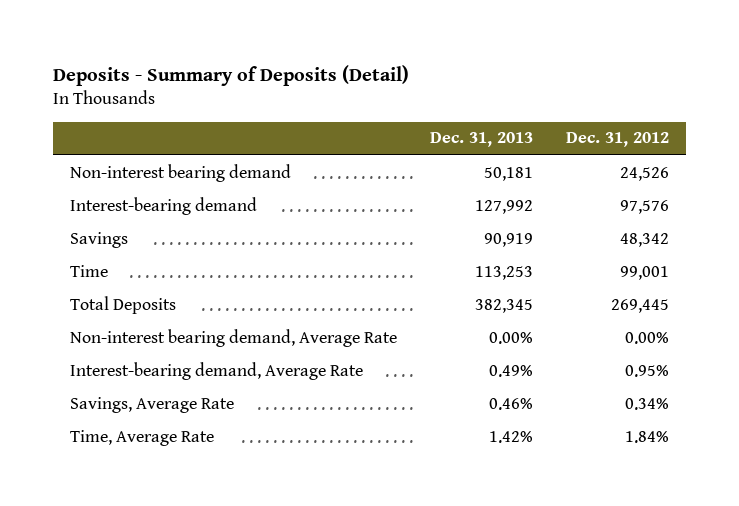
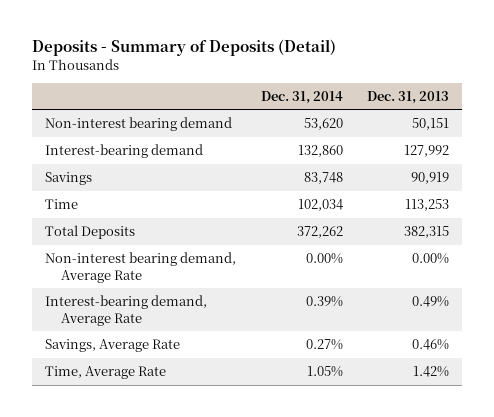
- | Dec. 31, 2013 | Dec. 31, 2012
+ | Dec. 31, 2014 | Dec. 31, 2013
- Non-interest bearing demand | 50,181 | 24,526
+ Non-interest bearing demand | 53,620 | 50,151
- Total Deposits | 382,345 | 269,445
+ Total Deposits | 372,262 | 382,315

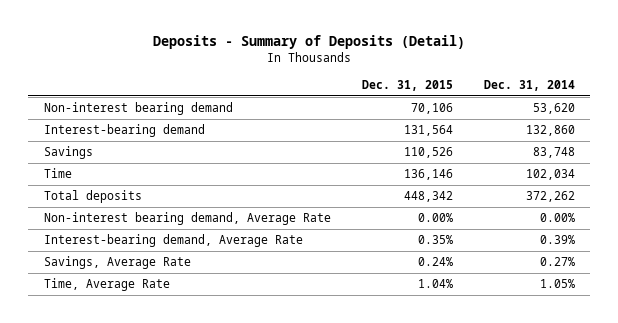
- | Dec. 31, 2014 | Dec. 31, 2013
+ | Dec. 31, 2015 | Dec. 31, 2014
- Total Deposits | 372,262 | 382,315
+ Total deposits | 448,342 | 372,262

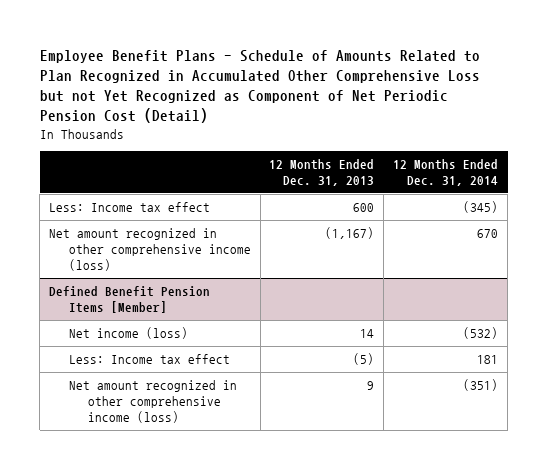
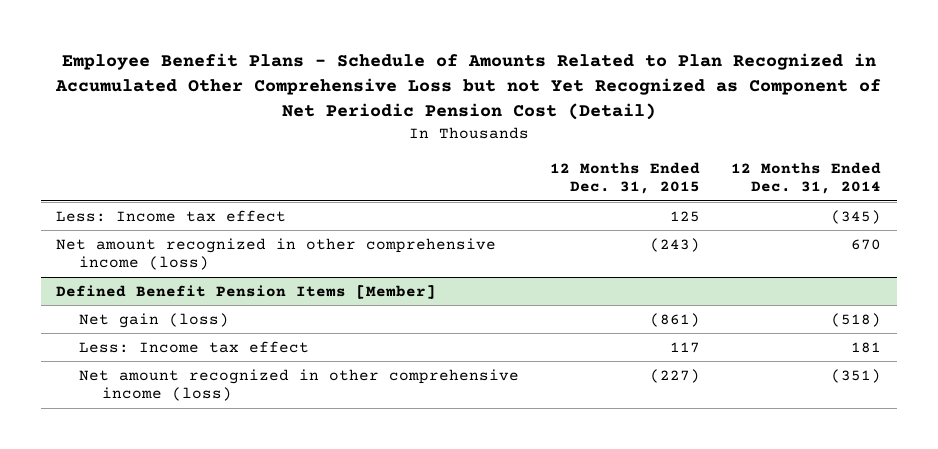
- | 12 Months Ended Dec. 31, 2013 | 12 Months Ended Dec. 31, 2014
+ | 12 Months Ended Dec. 31, 2015 | 12 Months Ended Dec. 31, 2014
@ Defined Benefit Pension Items [Member]
- Net income (loss) | 14 | (532)
+ Net gain (loss) | (861) | (518)

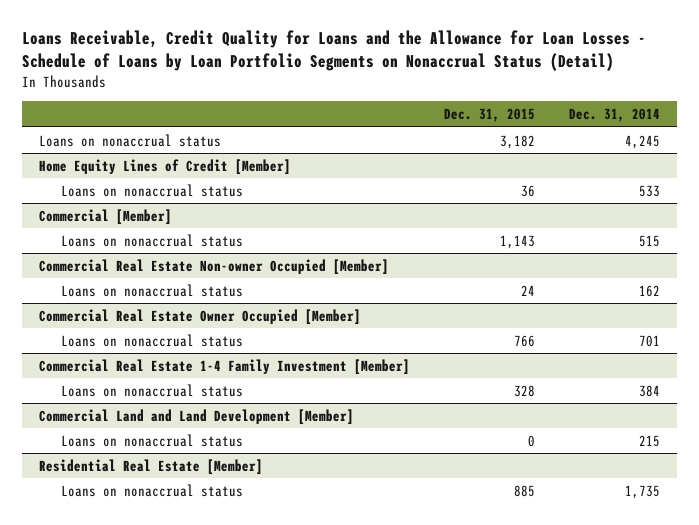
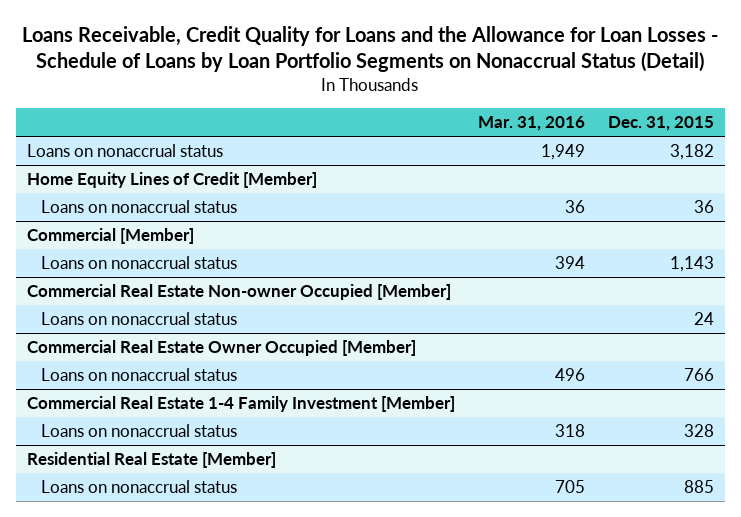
- | Dec. 31, 2015 | Dec. 31, 2014
+ | Mar. 31, 2016 | Dec. 31, 2015
- Commercial Land and Land Development [Member]
- Loans on nonaccrual status | 0 | 215

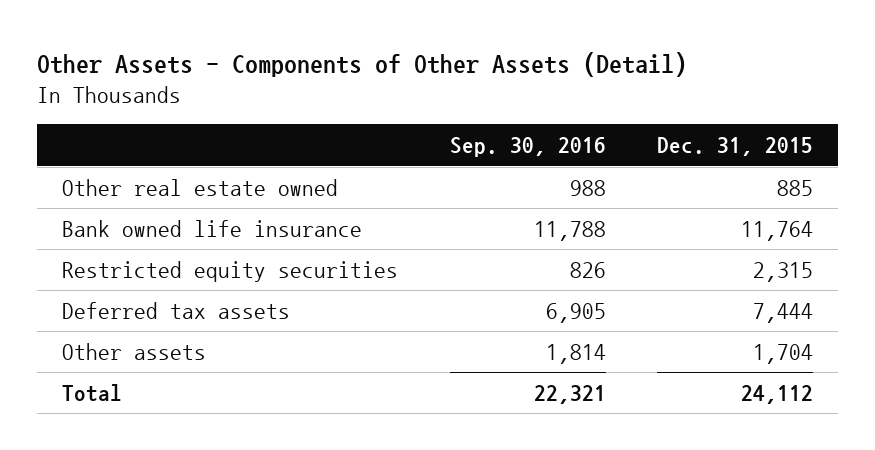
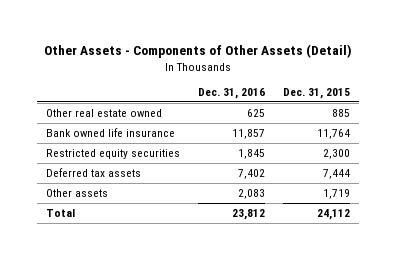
- | Sep. 30, 2016 | Dec. 31, 2015
+ | Dec. 31, 2016 | Dec. 31, 2015
- Restricted equity securities | 826 | 2,315
+ Restricted equity securities | 1,845 | 2,300
- Other assets | 1,814 | 1,704
+ Other assets | 2,083 | 1,719

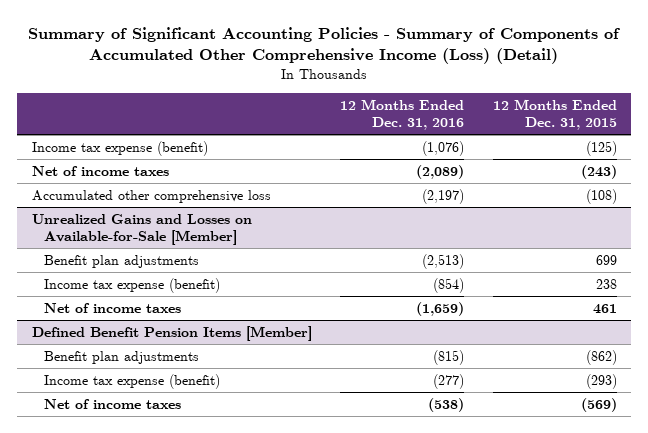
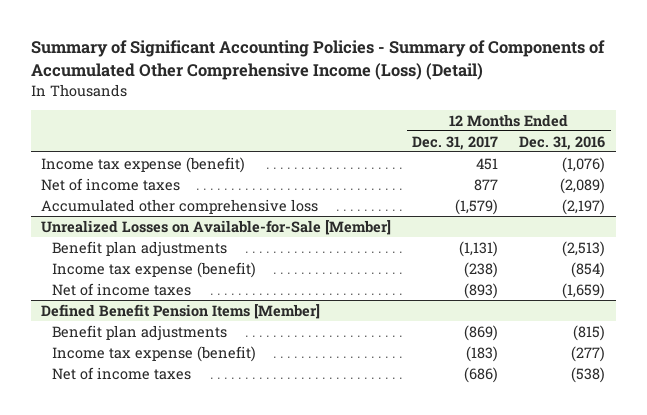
- | 12 Months Ended Dec. 31, 2016 | 12 Months Ended Dec. 31, 2015
+ | 12 Months Ended Dec. 31, 2017 | 12 Months Ended Dec. 31, 2016
- Unrealized Gains and Losses on Available-for-Sale [Member]
+ Unrealized Losses on Available-for-Sale [Member]

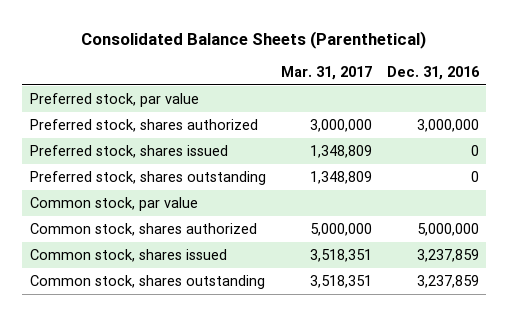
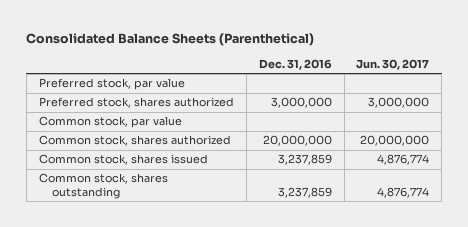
- | Mar. 31, 2017 | Dec. 31, 2016
+ | Dec. 31, 2016 | Jun. 30, 2017
- Preferred stock, shares issued | 1,348,809 | 0
- Preferred stock, shares outstanding | 1,348,809 | 0
- Common stock, shares authorized | 5,000,000 | 5,000,000
+ Common stock, shares authorized | 20,000,000 | 20,000,000

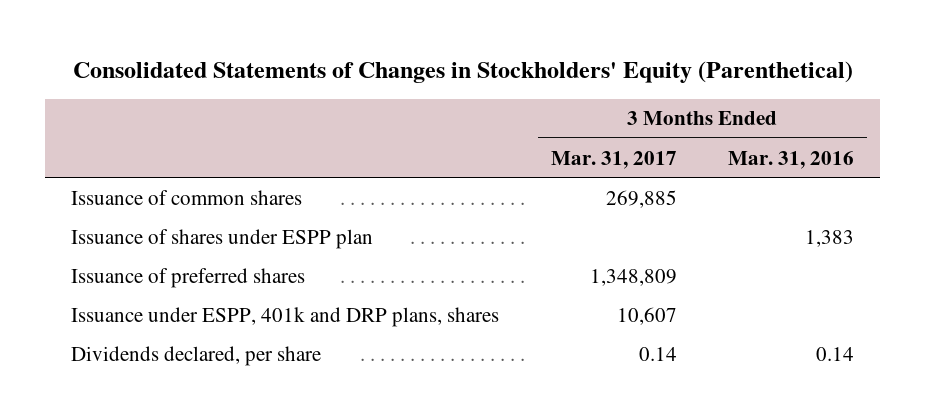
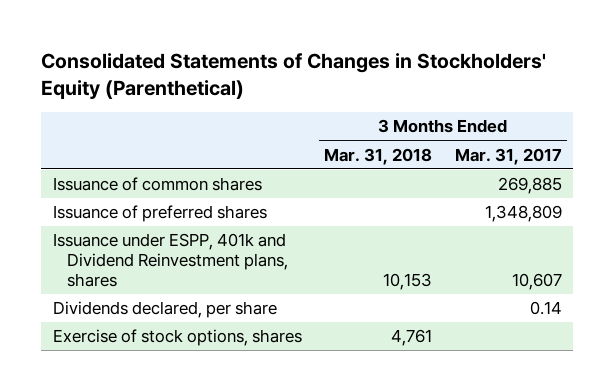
- | 3 Months Ended Mar. 31, 2017 | 3 Months Ended Mar. 31, 2016
+ | 3 Months Ended Mar. 31, 2018 | 3 Months Ended Mar. 31, 2017
- Issuance of shares under ESPP plan | | 1,383
- Issuance under ESPP, 401k and DRP plans, shares | 10,607 |
+ Issuance under ESPP, 401k and Dividend Reinvestment plans, shares | 10,153 | 10,607
+ Exercise of stock options, shares | 4,761 |

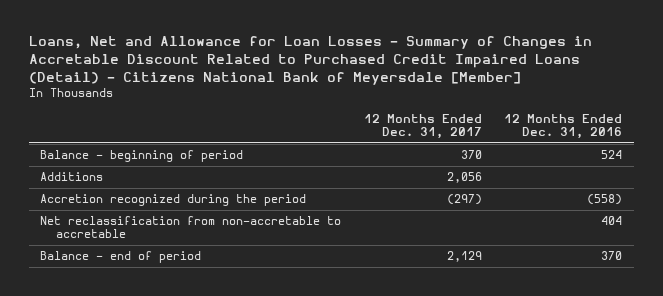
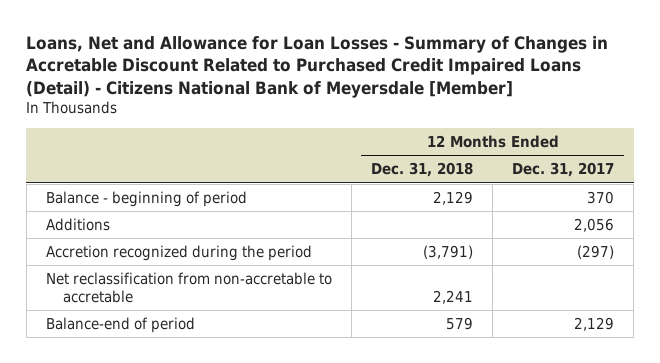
- | 12 Months Ended Dec. 31, 2017 | 12 Months Ended Dec. 31, 2016
+ | 12 Months Ended Dec. 31, 2018 | 12 Months Ended Dec. 31, 2017
- Balance - end of period | 2,129 | 370
+ Balance-end of period | 579 | 2,129

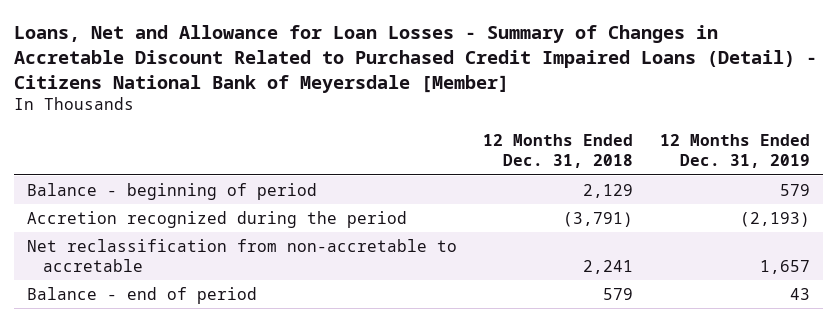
- | 12 Months Ended Dec. 31, 2018 | 12 Months Ended Dec. 31, 2017
+ | 12 Months Ended Dec. 31, 2018 | 12 Months Ended Dec. 31, 2019
- Additions | | 2,056
- Balance-end of period | 579 | 2,129
+ Balance - end of period | 579 | 43

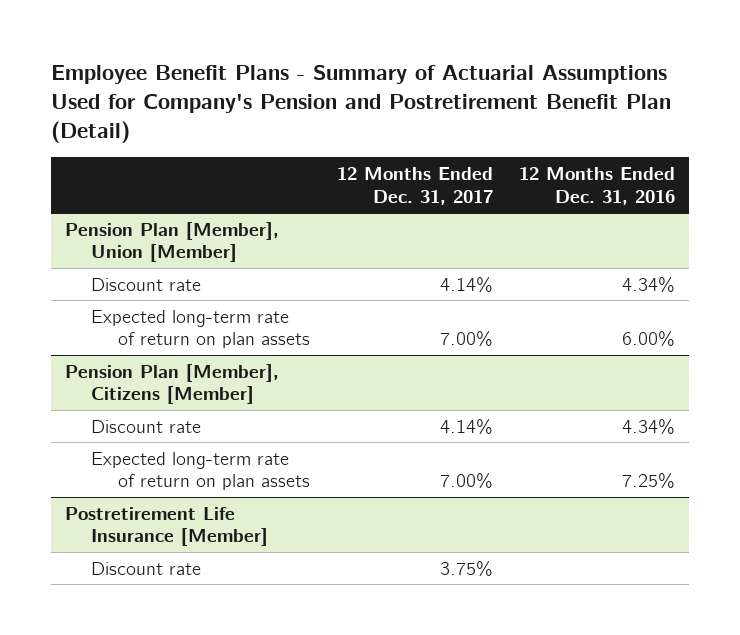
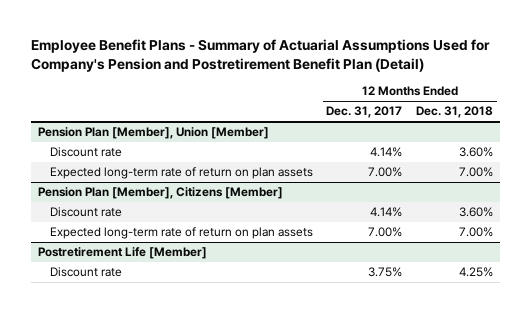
- | 12 Months Ended Dec. 31, 2017 | 12 Months Ended Dec. 31, 2016
+ | 12 Months Ended Dec. 31, 2017 | 12 Months Ended Dec. 31, 2018
- Postretirement Life Insurance [Member]
+ Postretirement Life [Member]

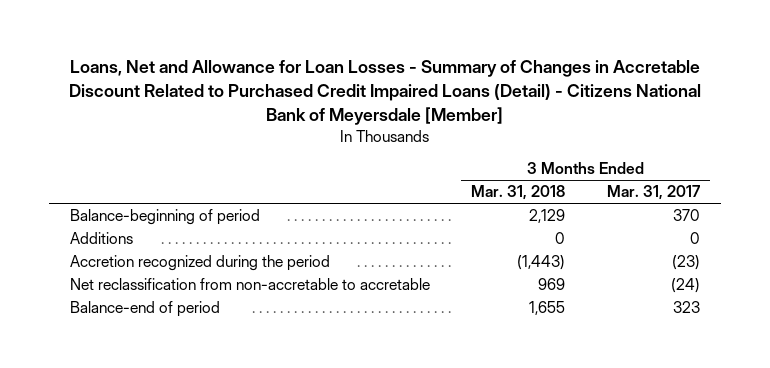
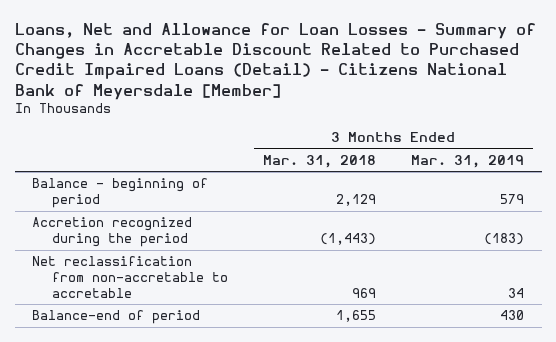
- | 3 Months Ended Mar. 31, 2018 | 3 Months Ended Mar. 31, 2017
+ | 3 Months Ended Mar. 31, 2018 | 3 Months Ended Mar. 31, 2019
- Balance-beginning of period | 2,129 | 370
- Additions | 0 | 0
+ Balance - beginning of period | 2,129 | 579

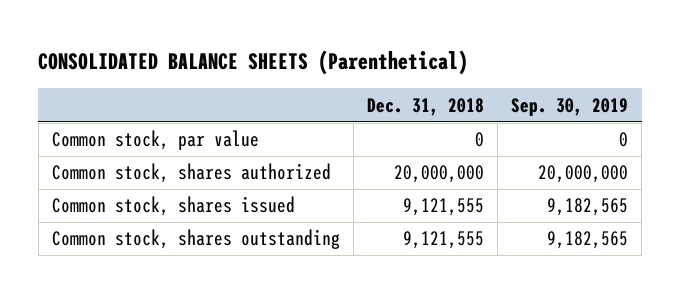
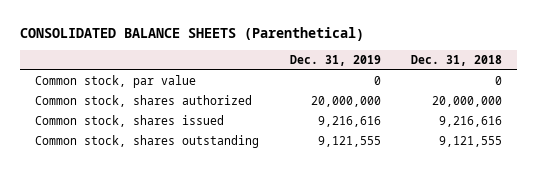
- | Dec. 31, 2018 | Sep. 30, 2019
+ | Dec. 31, 2019 | Dec. 31, 2018
- Common stock, shares issued | 9,121,555 | 9,182,565
+ Common stock, shares issued | 9,216,616 | 9,216,616

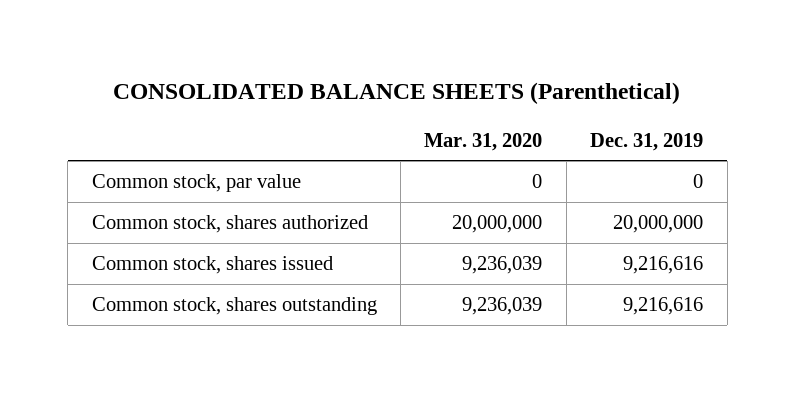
- | Dec. 31, 2019 | Dec. 31, 2018
+ | Mar. 31, 2020 | Dec. 31, 2019
- Common stock, shares outstanding | 9,121,555 | 9,121,555
+ Common stock, shares outstanding | 9,236,039 | 9,216,616

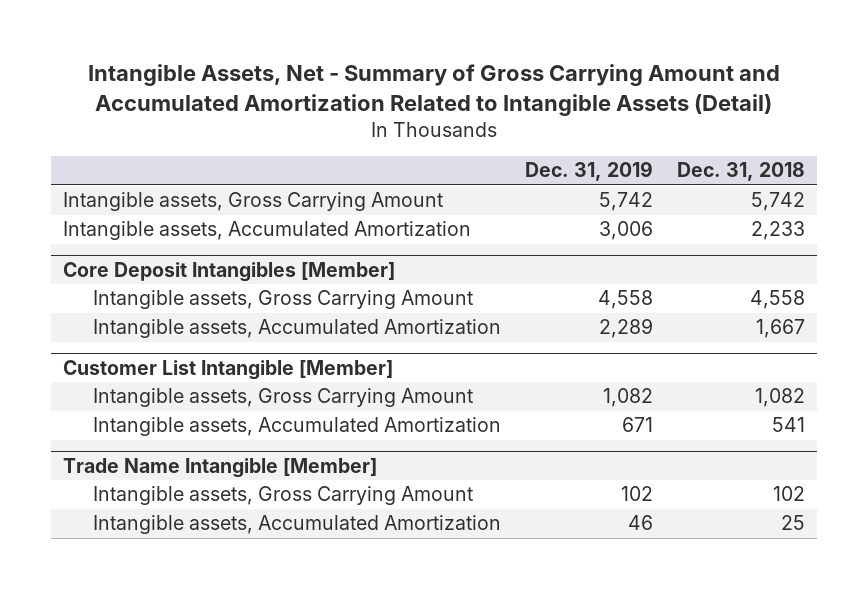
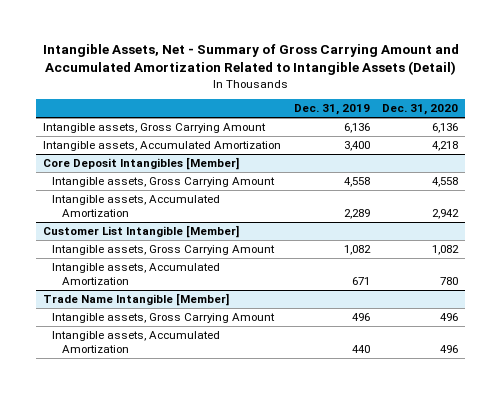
- | Dec. 31, 2019 | Dec. 31, 2018
+ | Dec. 31, 2019 | Dec. 31, 2020
- Intangible assets, Gross Carrying Amount | 5,742 | 5,742
- Intangible assets, Accumulated Amortization | 3,006 | 2,233
+ Intangible assets, Gross Carrying Amount | 6,136 | 6,136
+ Intangible assets, Accumulated Amortization | 3,400 | 4,218
@ Trade Name Intangible [Member]
- Intangible assets, Gross Carrying Amount | 102 | 102
- Intangible assets, Accumulated Amortization | 46 | 25
+ Intangible assets, Gross Carrying Amount | 496 | 496
+ Intangible assets, Accumulated Amortization | 440 | 496

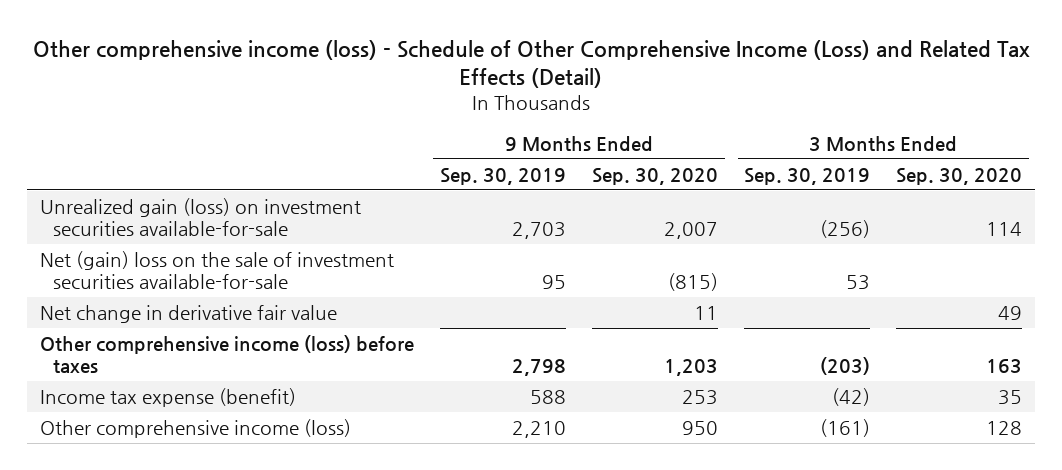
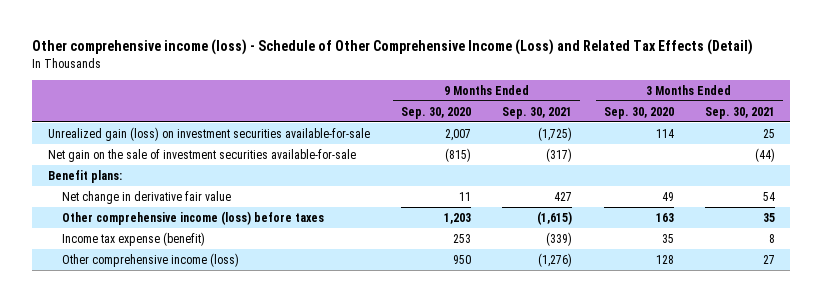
- | 9 Months Ended Sep. 30, 2019 | 9 Months Ended Sep. 30, 2020 | 3 Months Ended Sep. 30, 2019 | 3 Months Ended Sep. 30, 2020
+ | 9 Months Ended Sep. 30, 2020 | 9 Months Ended Sep. 30, 2021 | 3 Months Ended Sep. 30, 2020 | 3 Months Ended Sep. 30, 2021
- Net (gain) loss on the sale of investment securities available-for-sale | 95 | (815) | 53 |
+ Net gain on the sale of investment securities available-for-sale | (815) | (317) | | (44)
+ Benefit plans:

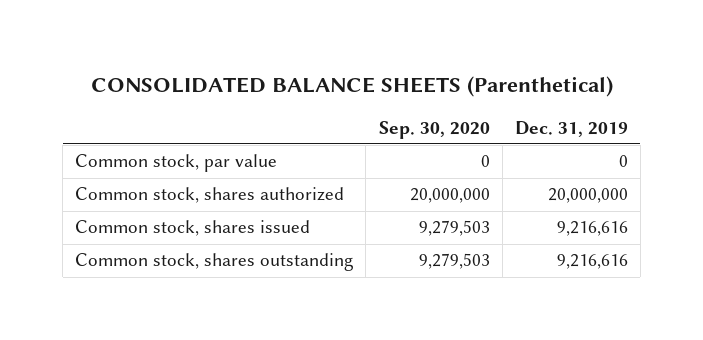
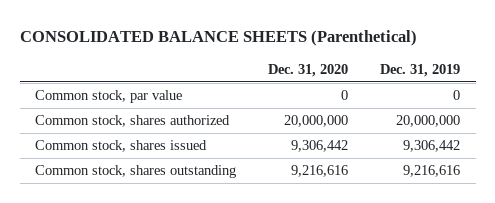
- | Sep. 30, 2020 | Dec. 31, 2019
+ | Dec. 31, 2020 | Dec. 31, 2019
- Common stock, shares issued | 9,279,503 | 9,216,616
+ Common stock, shares issued | 9,306,442 | 9,306,442

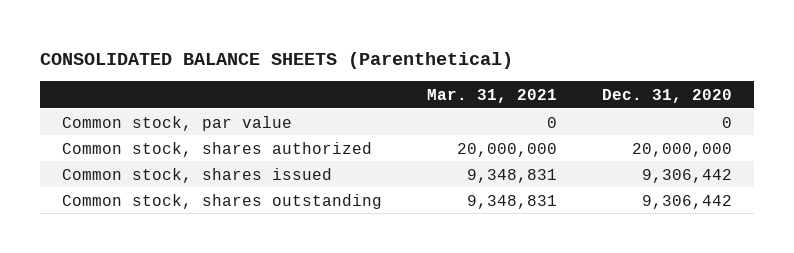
- | Dec. 31, 2020 | Dec. 31, 2019
+ | Mar. 31, 2021 | Dec. 31, 2020
- Common stock, shares outstanding | 9,216,616 | 9,216,616
+ Common stock, shares outstanding | 9,348,831 | 9,306,442

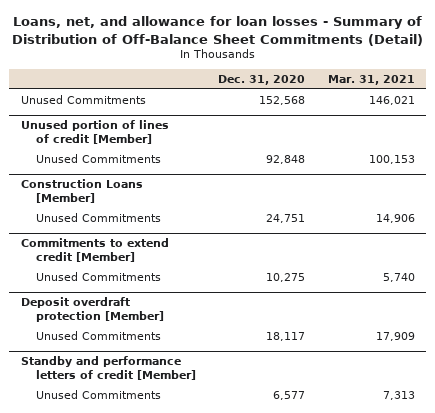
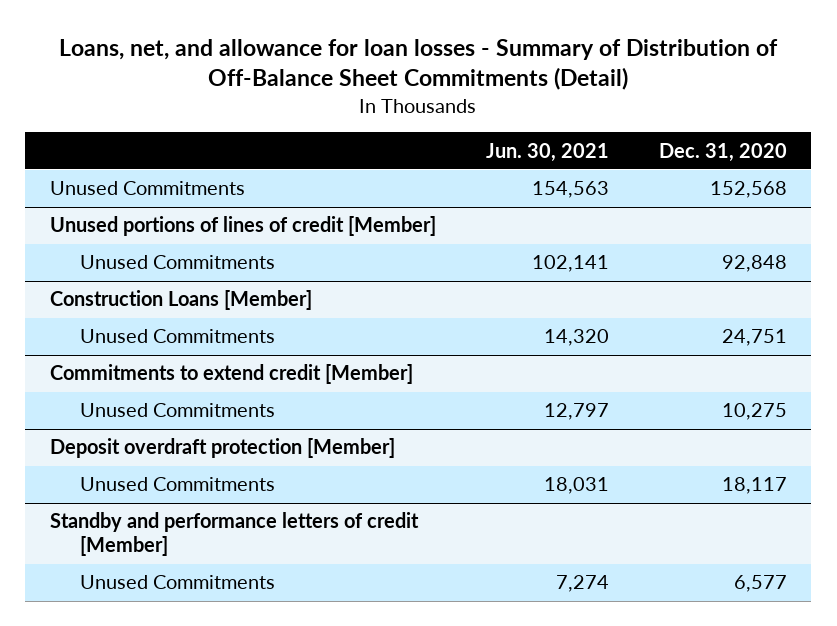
- | Dec. 31, 2020 | Mar. 31, 2021
+ | Jun. 30, 2021 | Dec. 31, 2020
- Unused portion of lines of credit [Member]
+ Unused portions of lines of credit [Member]

